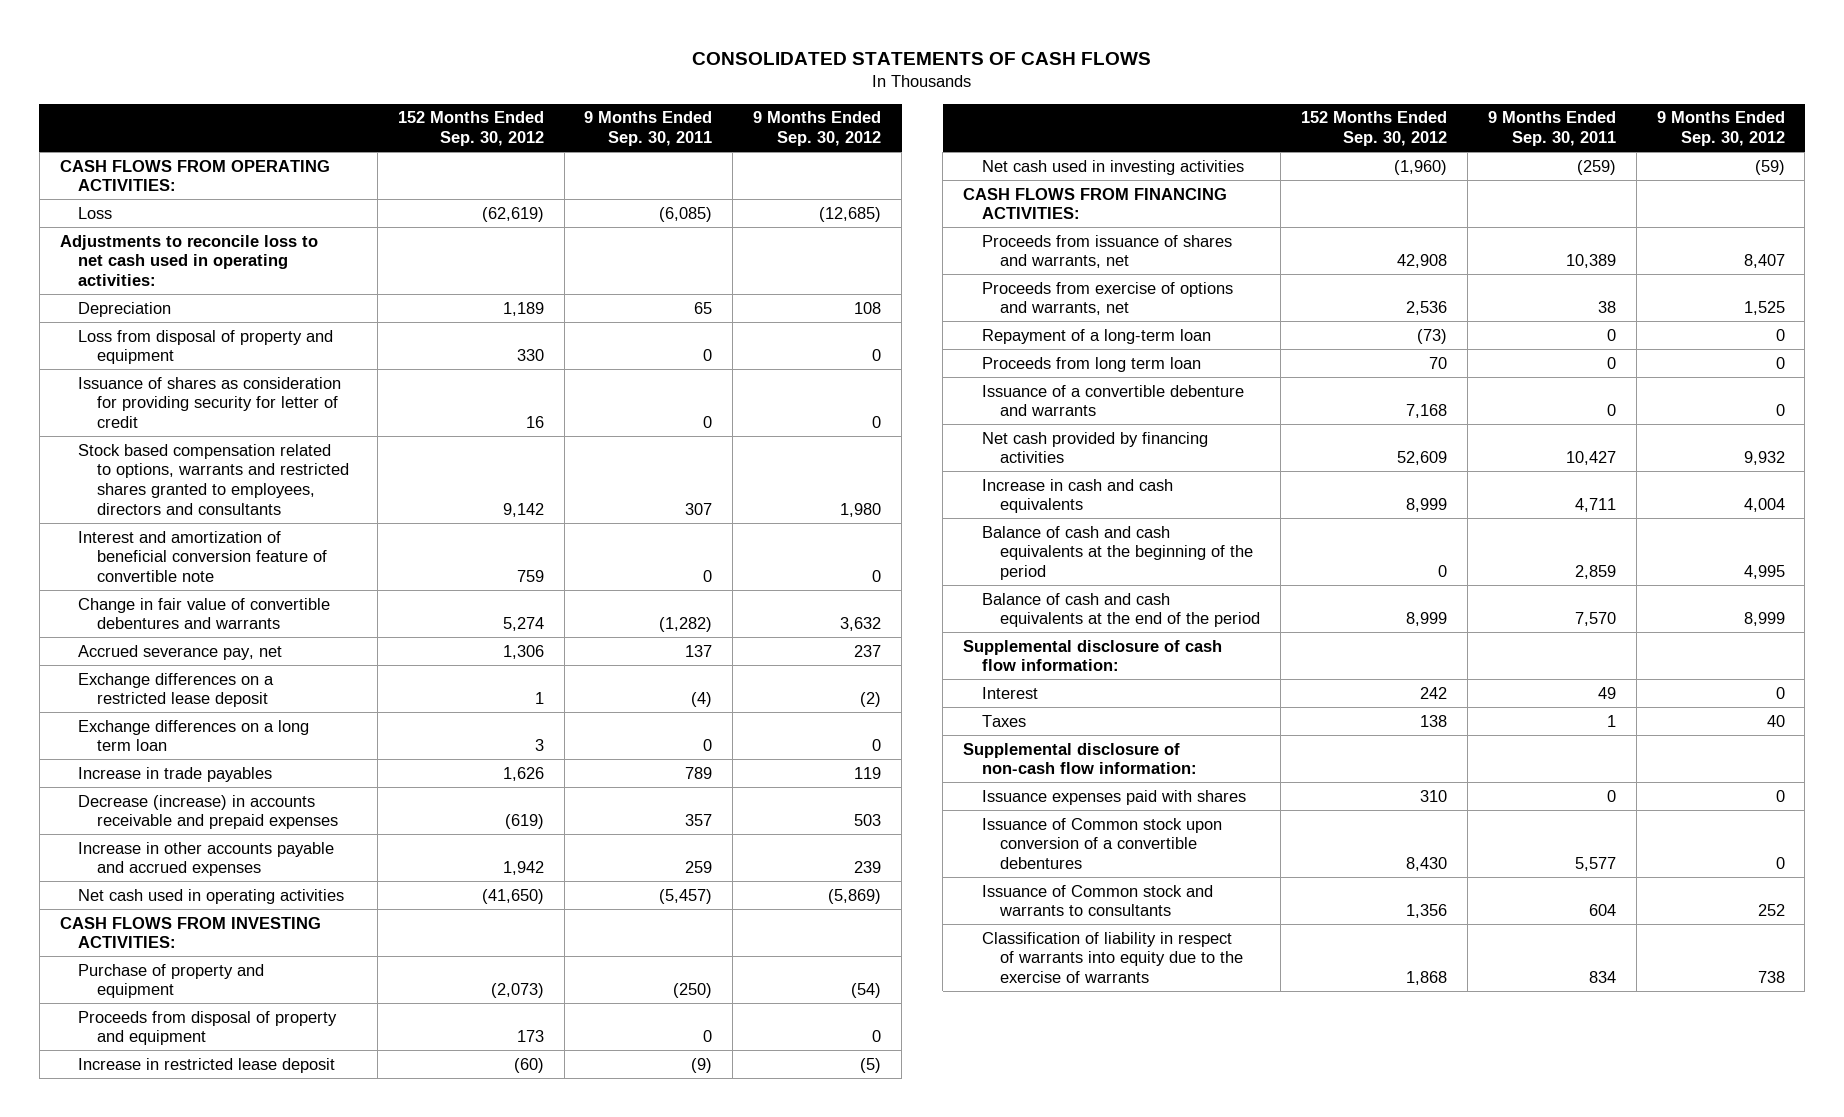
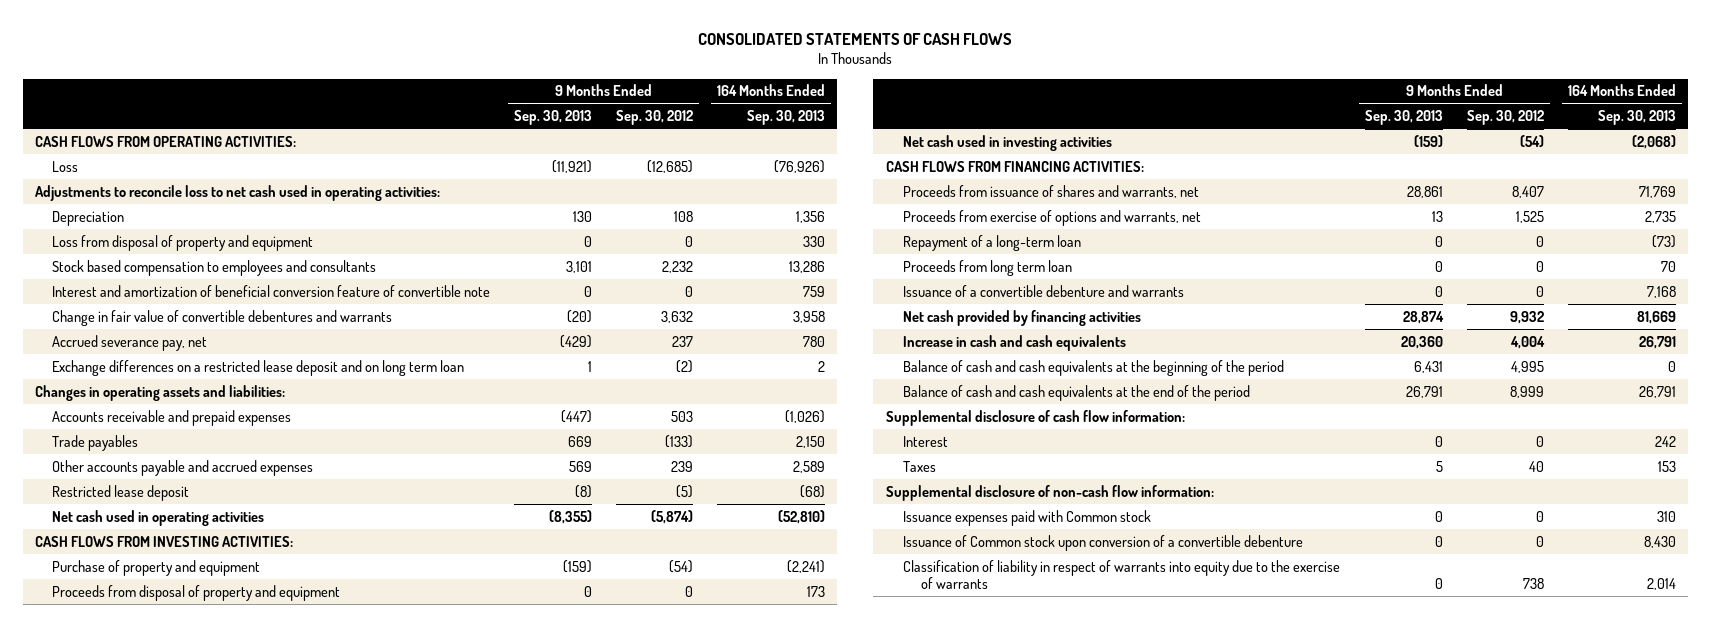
- | 152 Months Ended Sep. 30, 2012 | 9 Months Ended Sep. 30, 2011 | 9 Months Ended Sep. 30, 2012
+ | 9 Months Ended Sep. 30, 2013 | 9 Months Ended Sep. 30, 2012 | 164 Months Ended Sep. 30, 2013
- Issuance of shares as consideration for providing security for letter of credit | 16 | 0 | 0
- Stock based compensation related to options, warrants and restricted shares granted to employees, directors and consultants | 9,142 | 307 | 1,980
+ Stock based compensation to employees and consultants | 3,101 | 2,232 | 13,286
- Exchange differences on a restricted lease deposit | 1 | (4) | (2)
- Exchange differences on a long term loan | 3 | 0 | 0
- Increase in trade payables | 1,626 | 789 | 119
- Decrease (increase) in accounts receivable and prepaid expenses | (619) | 357 | 503
- Increase in other accounts payable and accrued expenses | 1,942 | 259 | 239
- Net cash used in operating activities | (41,650) | (5,457) | (5,869)
+ Exchange differences on a restricted lease deposit and on long term loan | 1 | (2) | 2
+ Changes in operating assets and liabilities:
+ Accounts receivable and prepaid expenses | (447) | 503 | (1,026)
+ Trade payables | 669 | (133) | 2,150
+ Other accounts payable and accrued expenses | 569 | 239 | 2,589
+ Restricted lease deposit | (8) | (5) | (68)
+ Net cash used in operating activities | (8,355) | (5,874) | (52,810)
- Increase in restricted lease deposit | (60) | (9) | (5)
- Net cash used in investing activities | (1,960) | (259) | (59)
+ Net cash used in investing activities | (159) | (54) | (2,068)
- Issuance expenses paid with shares | 310 | 0 | 0
- Issuance of Common stock upon conversion of a convertible debentures | 8,430 | 5,577 | 0
- Issuance of Common stock and warrants to consultants | 1,356 | 604 | 252
+ Issuance expenses paid with Common stock | 0 | 0 | 310
+ Issuance of Common stock upon conversion of a convertible debenture | 0 | 0 | 8,430

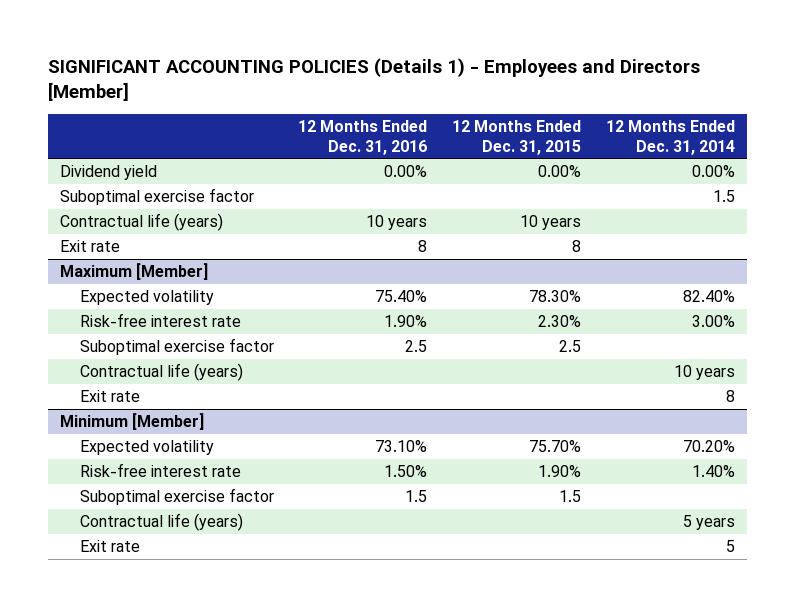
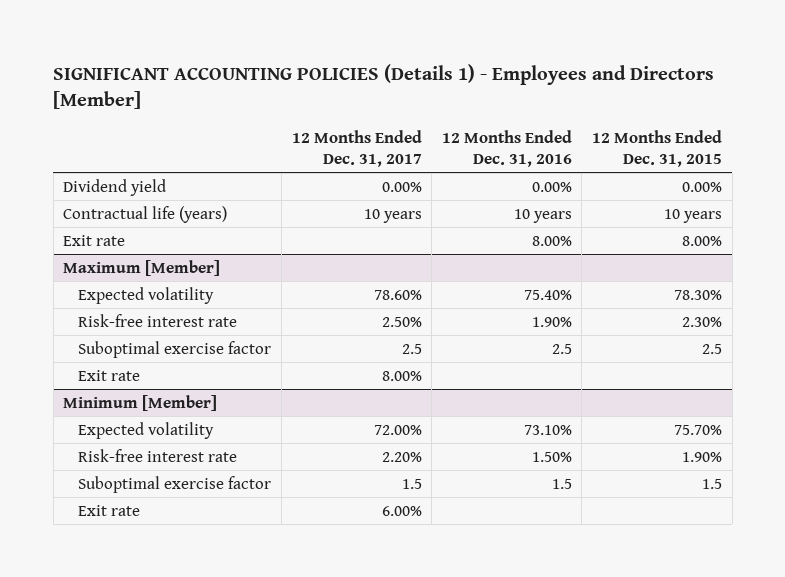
- | 12 Months Ended Dec. 31, 2016 | 12 Months Ended Dec. 31, 2015 | 12 Months Ended Dec. 31, 2014
+ | 12 Months Ended Dec. 31, 2017 | 12 Months Ended Dec. 31, 2016 | 12 Months Ended Dec. 31, 2015
- Suboptimal exercise factor | | | 1.5
- Exit rate | 8 | 8 |
+ Exit rate | | 8.00% | 8.00%
@ Maximum [Member]
- Contractual life (years) | | | 10 years
@ Minimum [Member]
- Contractual life (years) | | | 5 years

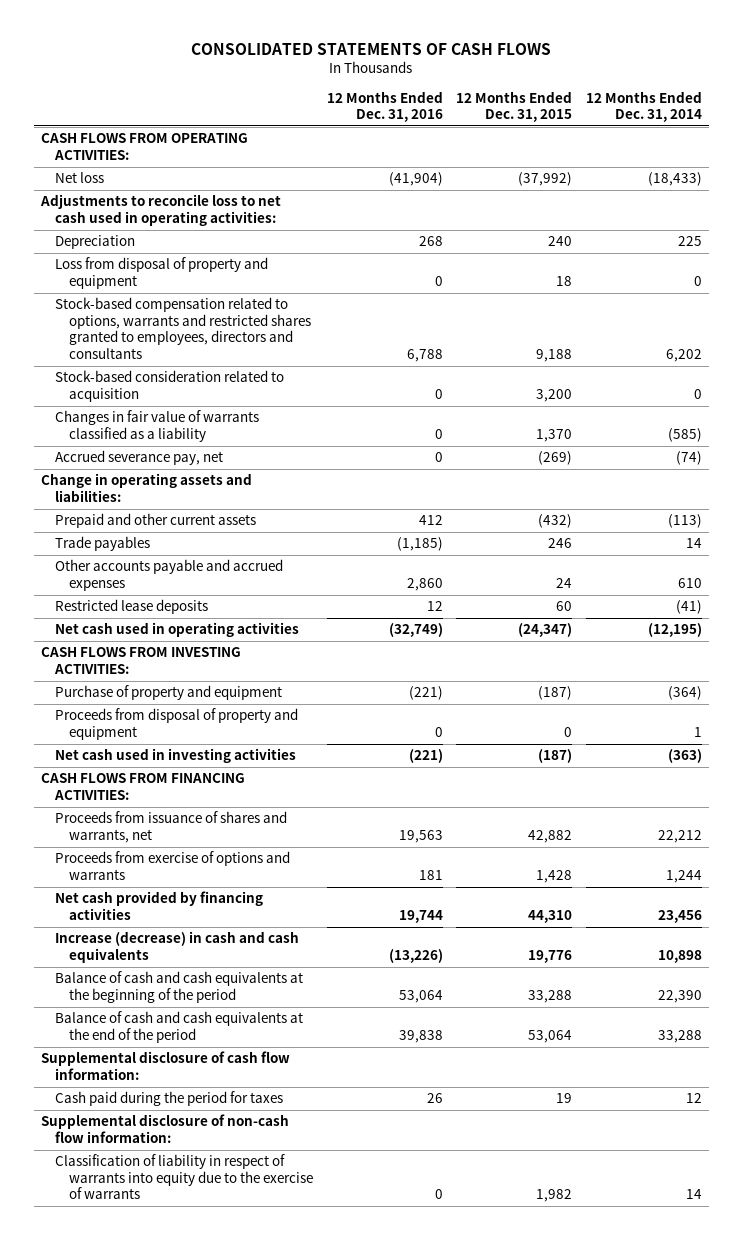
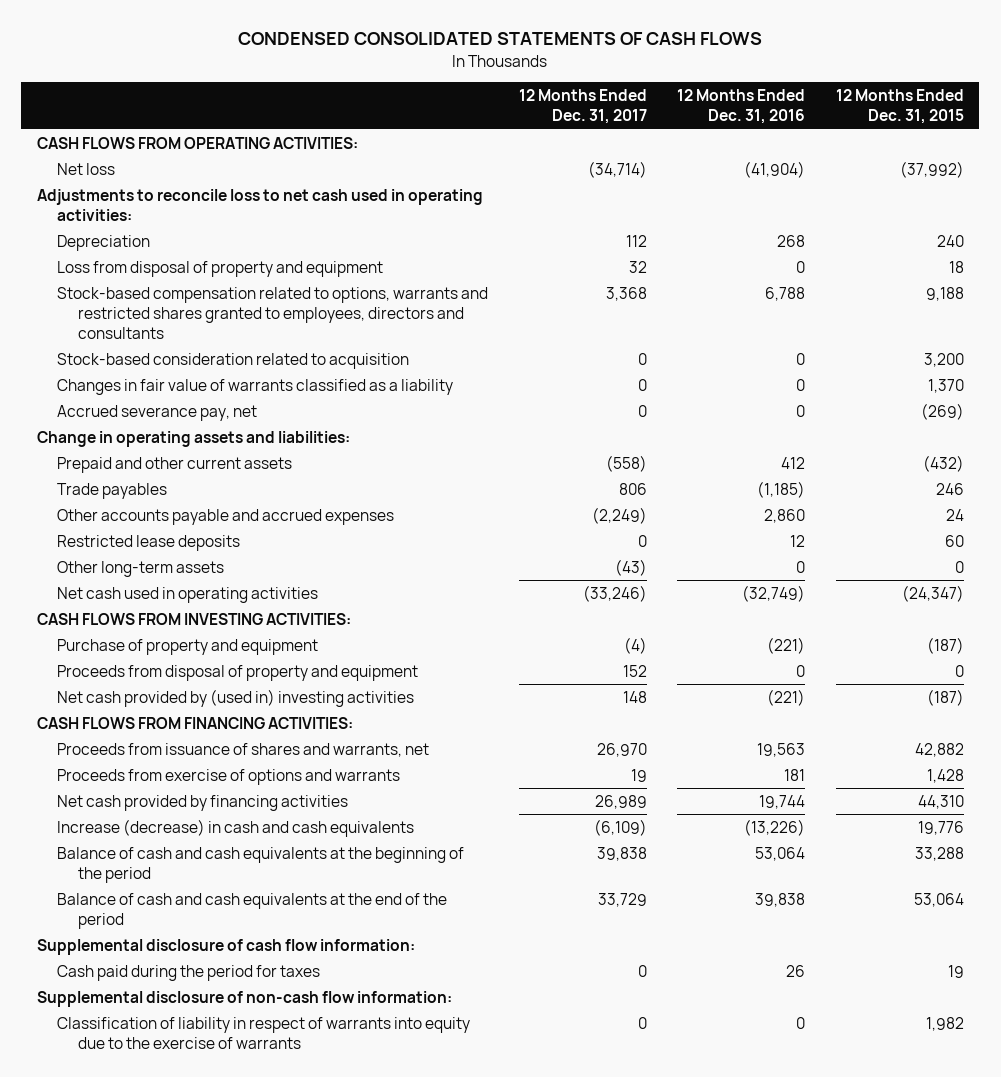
- CONSOLIDATED STATEMENTS OF CASH FLOWS
+ CONDENSED CONSOLIDATED STATEMENTS OF CASH FLOWS
- | 12 Months Ended Dec. 31, 2016 | 12 Months Ended Dec. 31, 2015 | 12 Months Ended Dec. 31, 2014
+ | 12 Months Ended Dec. 31, 2017 | 12 Months Ended Dec. 31, 2016 | 12 Months Ended Dec. 31, 2015
+ Other long-term assets | (43) | 0 | 0
- Net cash used in investing activities | (221) | (187) | (363)
+ Net cash provided by (used in) investing activities | 148 | (221) | (187)

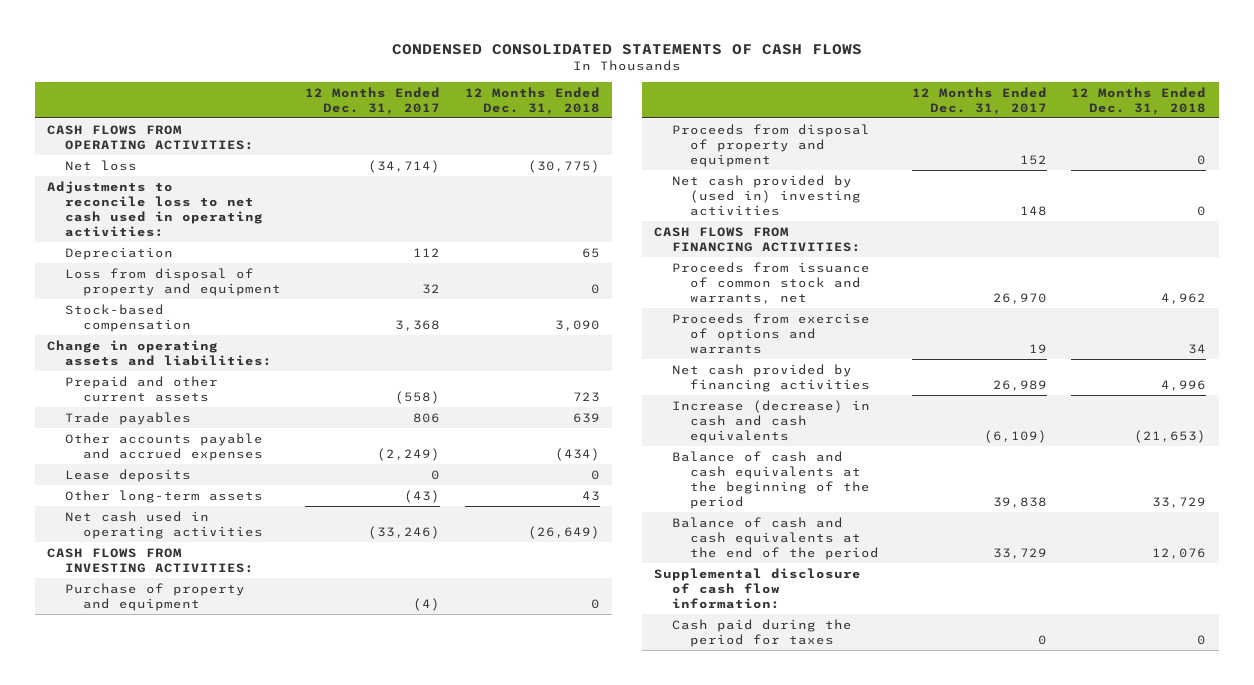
- | 12 Months Ended Dec. 31, 2017 | 12 Months Ended Dec. 31, 2016 | 12 Months Ended Dec. 31, 2015
+ | 12 Months Ended Dec. 31, 2017 | 12 Months Ended Dec. 31, 2018
- Stock-based compensation related to options, warrants and restricted shares granted to employees, directors and consultants | 3,368 | 6,788 | 9,188
- Stock-based consideration related to acquisition | 0 | 0 | 3,200
- Changes in fair value of warrants classified as a liability | 0 | 0 | 1,370
- Accrued severance pay, net | 0 | 0 | (269)
+ Stock-based compensation | 3,368 | 3,090
- Restricted lease deposits | 0 | 12 | 60
+ Lease deposits | 0 | 0
- Proceeds from issuance of shares and warrants, net | 26,970 | 19,563 | 42,882
+ Proceeds from issuance of common stock and warrants, net | 26,970 | 4,962
- Supplemental disclosure of non-cash flow information:
- Classification of liability in respect of warrants into equity due to the exercise of warrants | 0 | 0 | 1,982

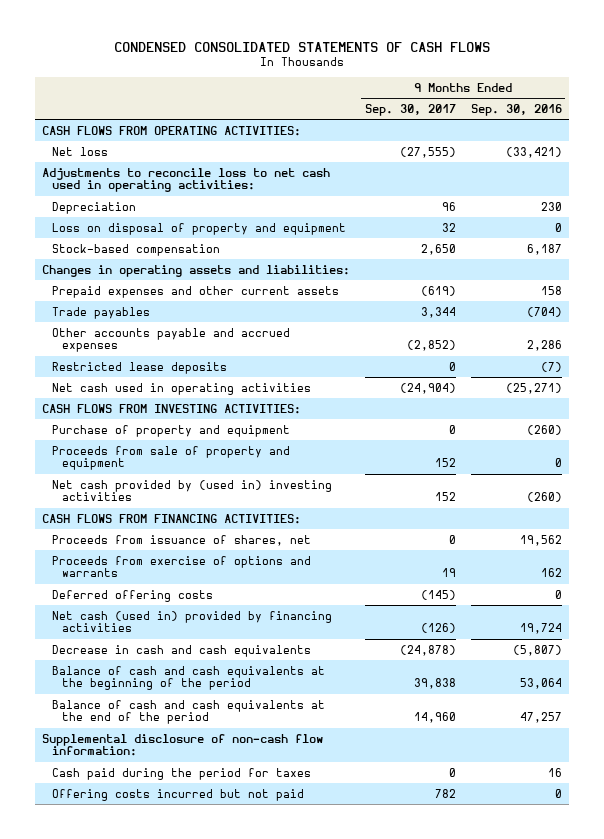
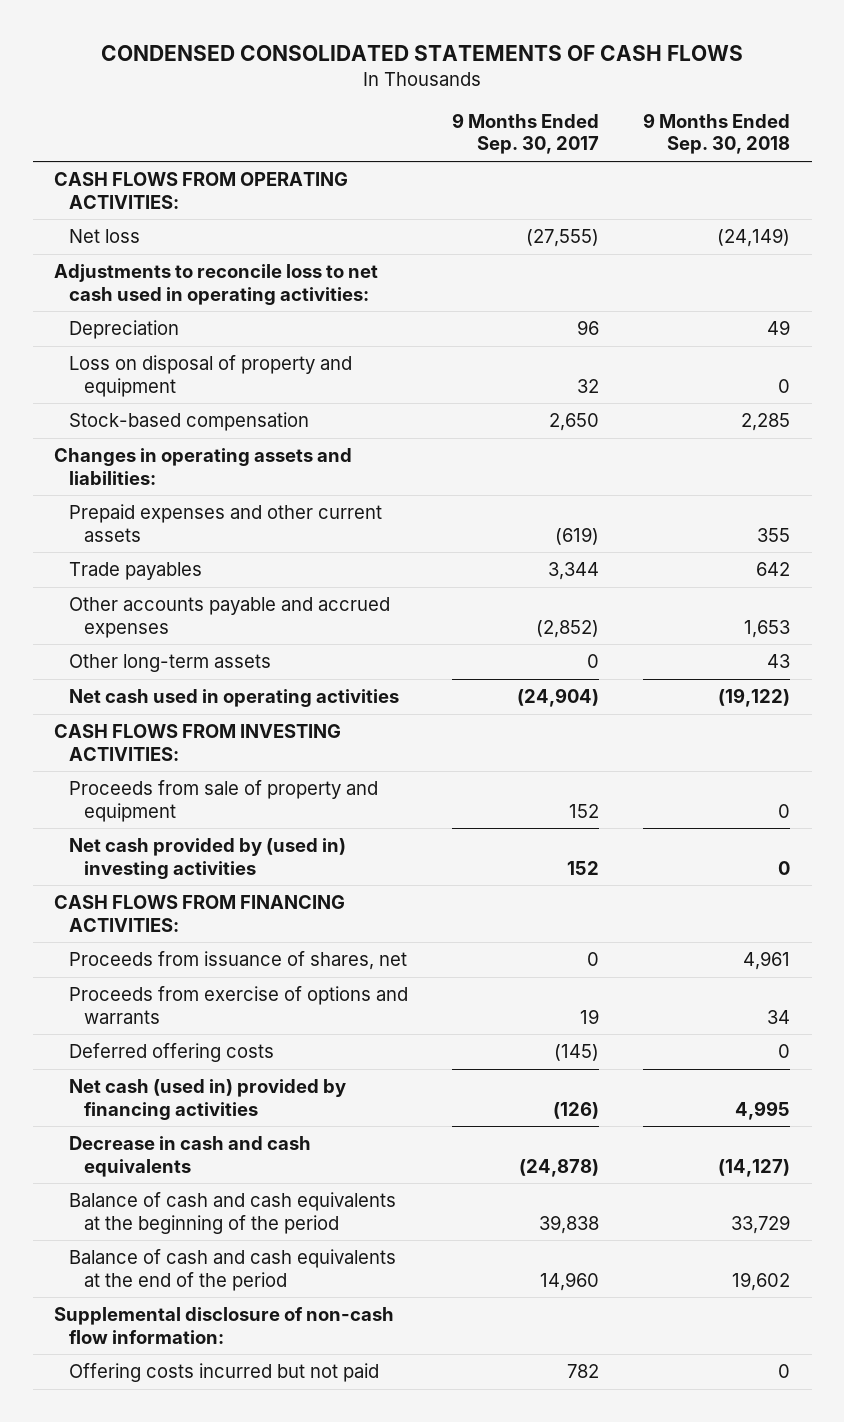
- | 9 Months Ended Sep. 30, 2017 | 9 Months Ended Sep. 30, 2016
+ | 9 Months Ended Sep. 30, 2017 | 9 Months Ended Sep. 30, 2018
- Restricted lease deposits | 0 | (7)
+ Other long-term assets | 0 | 43
- Purchase of property and equipment | 0 | (260)
- Cash paid during the period for taxes | 0 | 16

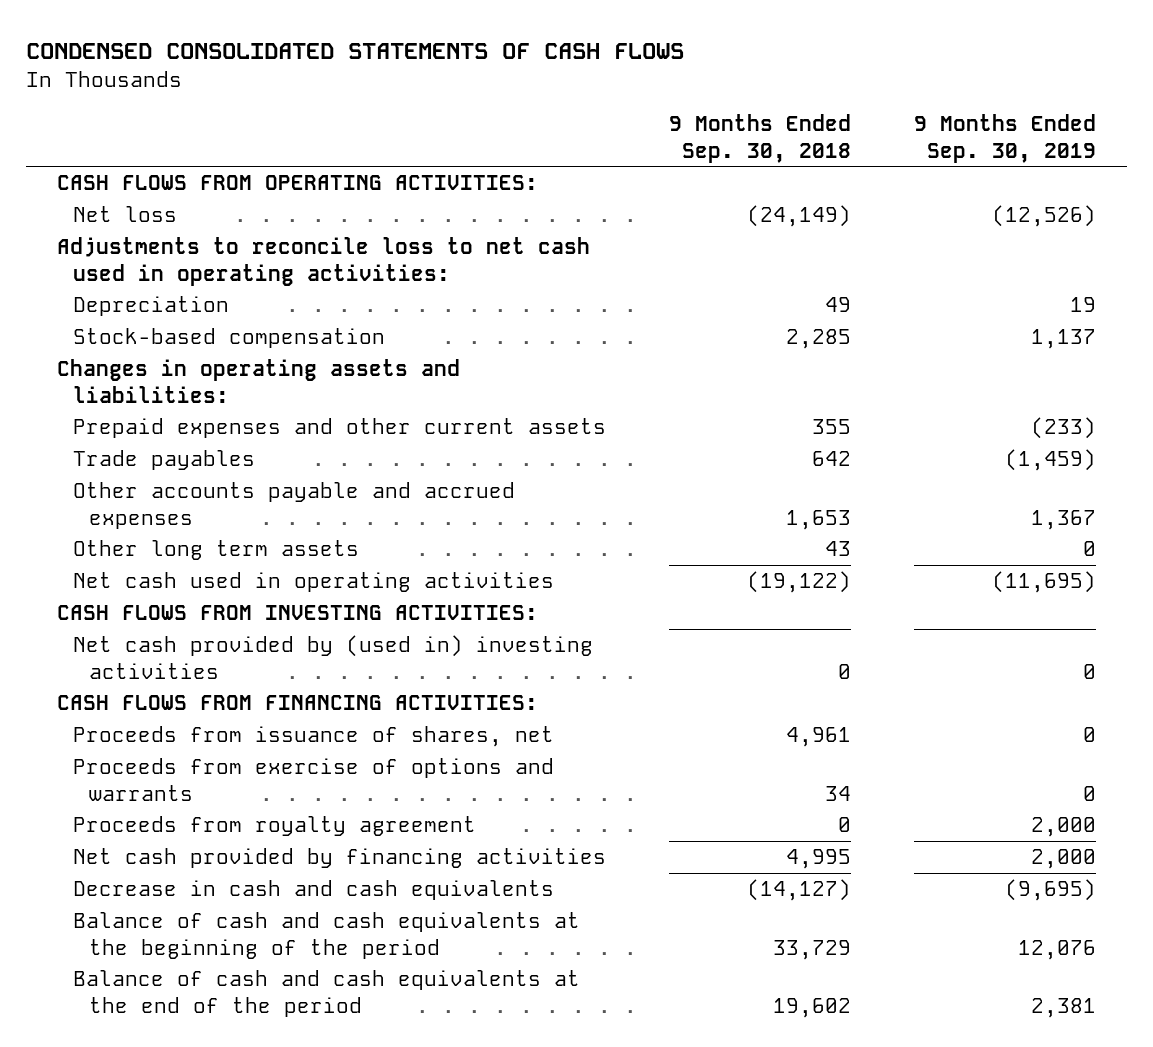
- | 9 Months Ended Sep. 30, 2017 | 9 Months Ended Sep. 30, 2018
+ | 9 Months Ended Sep. 30, 2018 | 9 Months Ended Sep. 30, 2019
- Loss on disposal of property and equipment | 32 | 0
- Other long-term assets | 0 | 43
+ Other long term assets | 43 | 0
- Proceeds from sale of property and equipment | 152 | 0
- Deferred offering costs | (145) | 0
- Net cash (used in) provided by financing activities | (126) | 4,995
+ Proceeds from royalty agreement | 0 | 2,000
+ Net cash provided by financing activities | 4,995 | 2,000
- Supplemental disclosure of non-cash flow information:
- Offering costs incurred but not paid | 782 | 0

